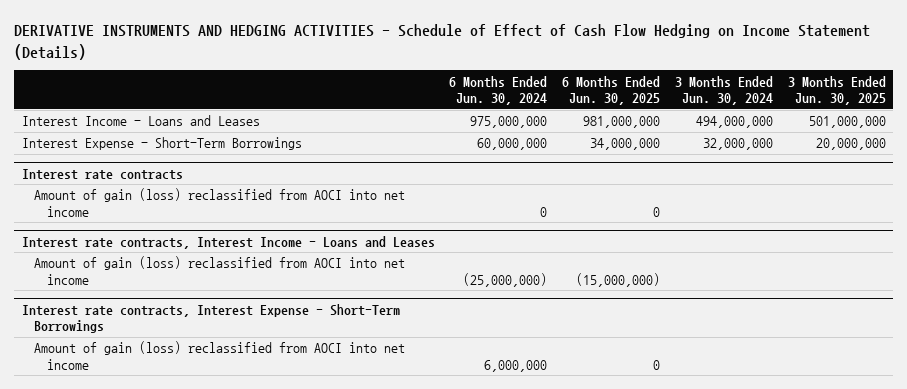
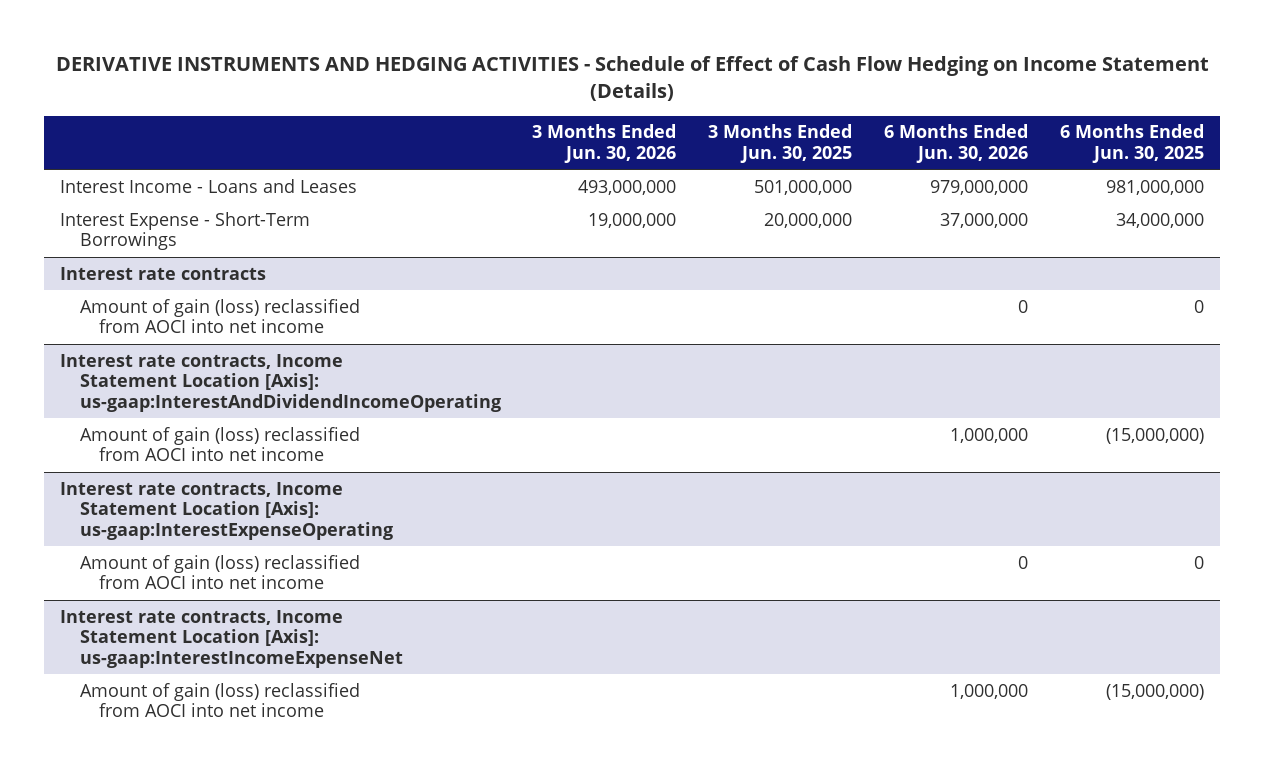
- | 6 Months Ended Jun. 30, 2024 | 6 Months Ended Jun. 30, 2025 | 3 Months Ended Jun. 30, 2024 | 3 Months Ended Jun. 30, 2025
+ | 3 Months Ended Jun. 30, 2026 | 3 Months Ended Jun. 30, 2025 | 6 Months Ended Jun. 30, 2026 | 6 Months Ended Jun. 30, 2025
- Interest rate contracts, Interest Income - Loans and Leases
+ Interest rate contracts, Income Statement Location [Axis]: us-gaap:InterestAndDividendIncomeOperating
- Interest rate contracts, Interest Expense - Short-Term Borrowings
+ Interest rate contracts, Income Statement Location [Axis]: us-gaap:InterestExpenseOperating
+ Interest rate contracts, Income Statement Location [Axis]: us-gaap:InterestIncomeExpenseNet
+ Amount of gain (loss) reclassified from AOCI into net income | | | 1,000,000 | (15,000,000)

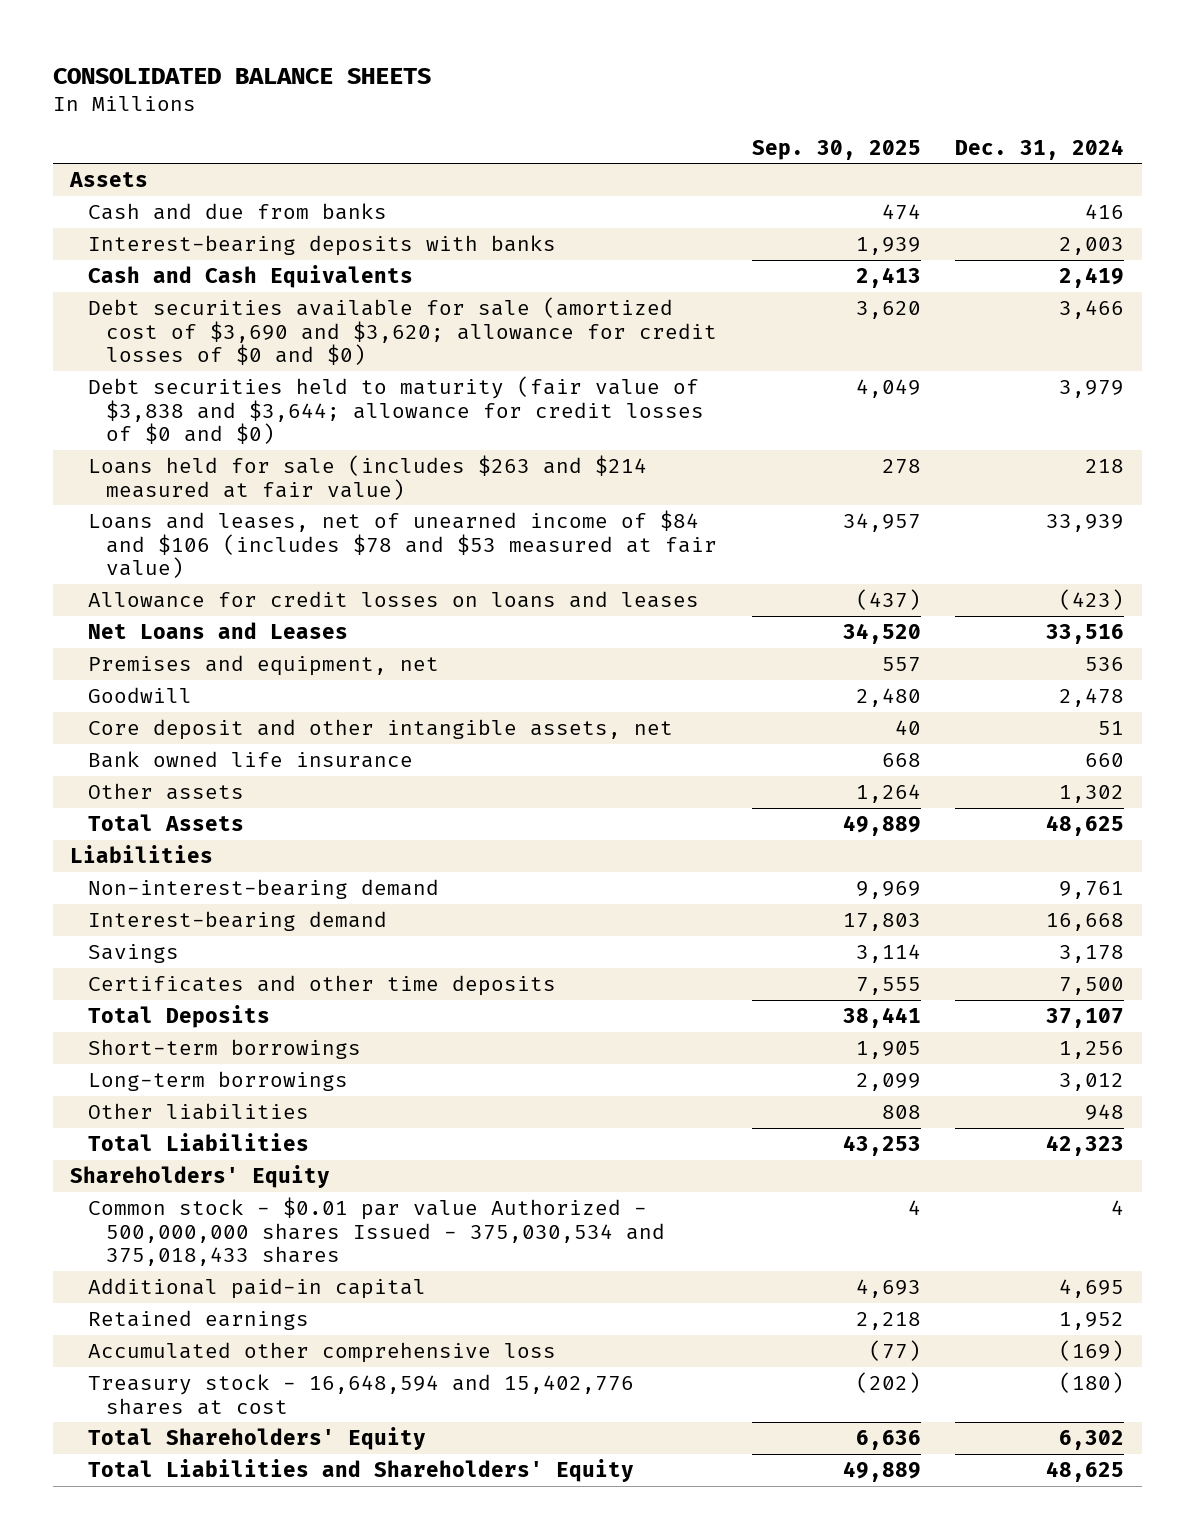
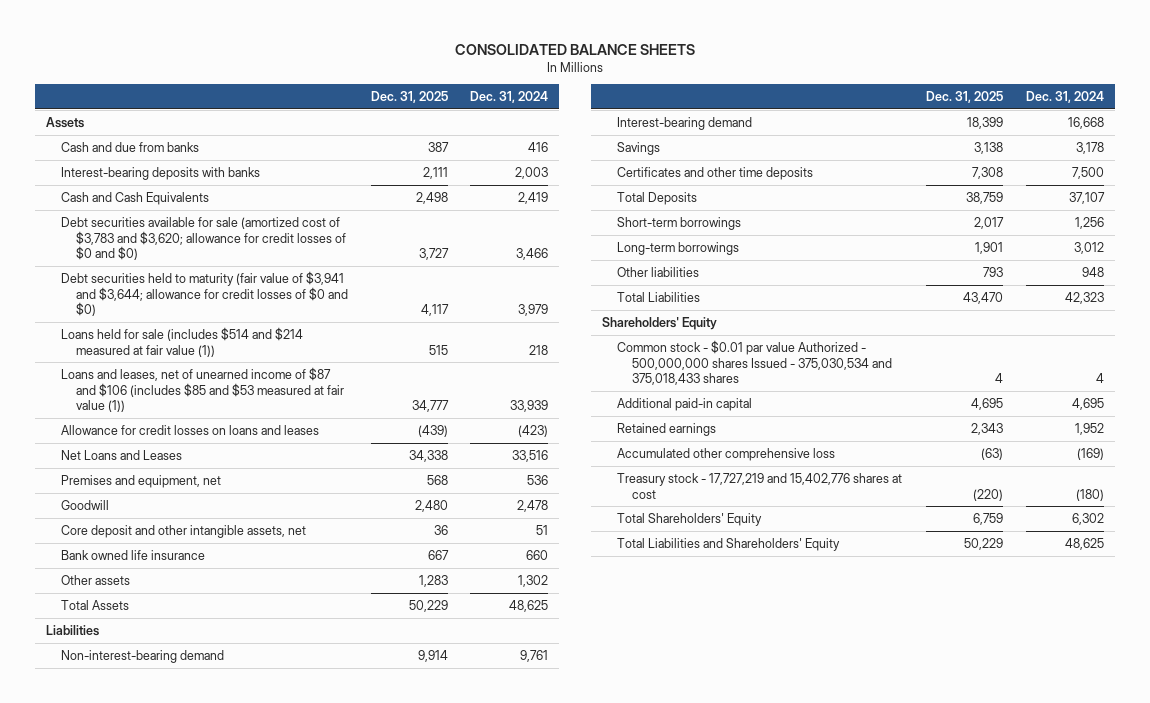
- | Sep. 30, 2025 | Dec. 31, 2024
+ | Dec. 31, 2025 | Dec. 31, 2024
- Debt securities available for sale (amortized cost of $3,690 and $3,620; allowance for credit losses of $0 and $0) | 3,620 | 3,466
- Debt securities held to maturity (fair value of $3,838 and $3,644; allowance for credit losses of $0 and $0) | 4,049 | 3,979
- Loans held for sale (includes $263 and $214 measured at fair value) | 278 | 218
- Loans and leases, net of unearned income of $84 and $106 (includes $78 and $53 measured at fair value) | 34,957 | 33,939
+ Debt securities available for sale (amortized cost of $3,783 and $3,620; allowance for credit losses of $0 and $0) | 3,727 | 3,466
+ Debt securities held to maturity (fair value of $3,941 and $3,644; allowance for credit losses of $0 and $0) | 4,117 | 3,979
+ Loans held for sale (includes $514 and $214 measured at fair value (1)) | 515 | 218
+ Loans and leases, net of unearned income of $87 and $106 (includes $85 and $53 measured at fair value (1)) | 34,777 | 33,939
- Treasury stock - 16,648,594 and 15,402,776 shares at cost | (202) | (180)
+ Treasury stock - 17,727,219 and 15,402,776 shares at cost | (220) | (180)

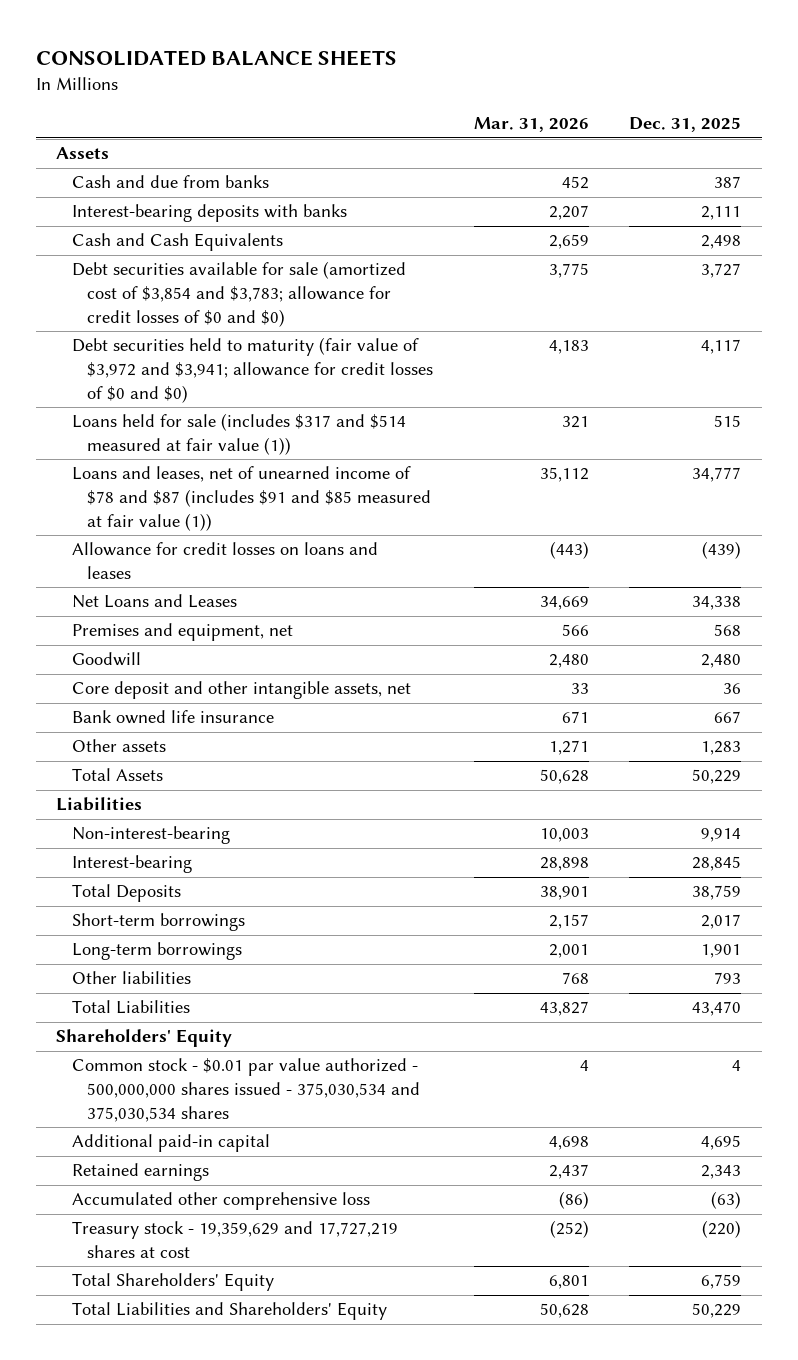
- | Dec. 31, 2025 | Dec. 31, 2024
+ | Mar. 31, 2026 | Dec. 31, 2025
- Debt securities available for sale (amortized cost of $3,783 and $3,620; allowance for credit losses of $0 and $0) | 3,727 | 3,466
- Debt securities held to maturity (fair value of $3,941 and $3,644; allowance for credit losses of $0 and $0) | 4,117 | 3,979
- Loans held for sale (includes $514 and $214 measured at fair value (1)) | 515 | 218
- Loans and leases, net of unearned income of $87 and $106 (includes $85 and $53 measured at fair value (1)) | 34,777 | 33,939
+ Debt securities available for sale (amortized cost of $3,854 and $3,783; allowance for credit losses of $0 and $0) | 3,775 | 3,727
+ Debt securities held to maturity (fair value of $3,972 and $3,941; allowance for credit losses of $0 and $0) | 4,183 | 4,117
+ Loans held for sale (includes $317 and $514 measured at fair value (1)) | 321 | 515
+ Loans and leases, net of unearned income of $78 and $87 (includes $91 and $85 measured at fair value (1)) | 35,112 | 34,777
- Non-interest-bearing demand | 9,914 | 9,761
- Interest-bearing demand | 18,399 | 16,668
- Savings | 3,138 | 3,178
- Certificates and other time deposits | 7,308 | 7,500
+ Non-interest-bearing | 10,003 | 9,914
+ Interest-bearing | 28,898 | 28,845
- Common stock - $0.01 par value Authorized - 500,000,000 shares Issued - 375,030,534 and 375,018,433 shares | 4 | 4
+ Common stock - $0.01 par value authorized - 500,000,000 shares issued - 375,030,534 and 375,030,534 shares | 4 | 4
- Treasury stock - 17,727,219 and 15,402,776 shares at cost | (220) | (180)
+ Treasury stock - 19,359,629 and 17,727,219 shares at cost | (252) | (220)

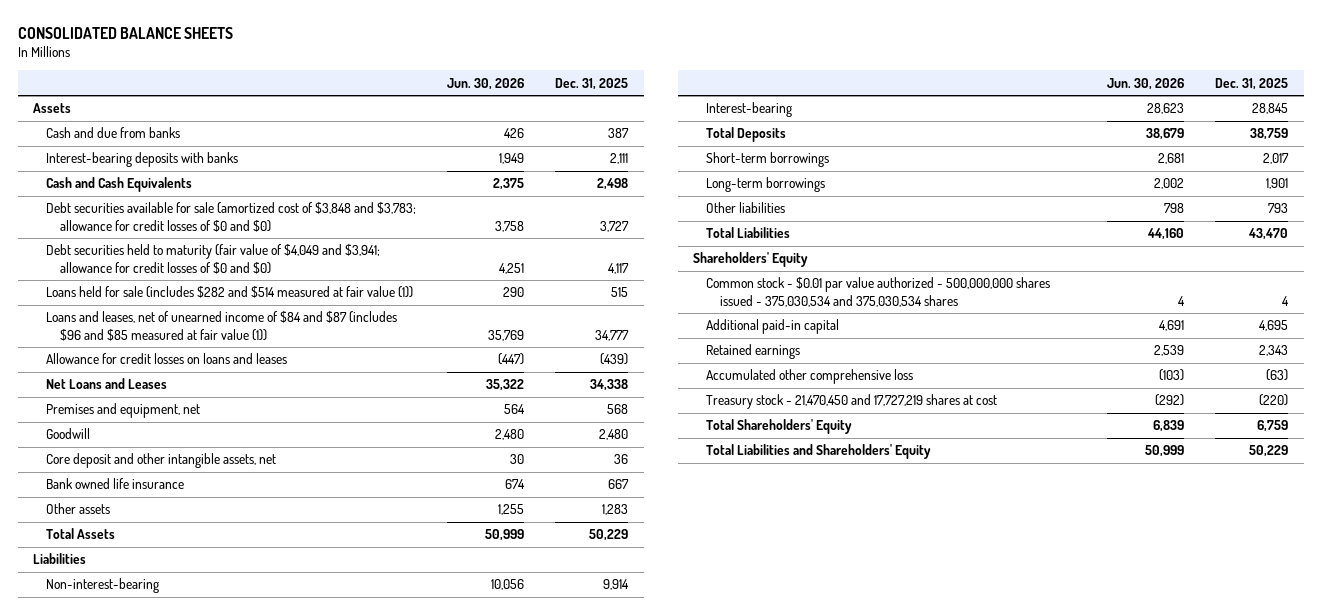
- | Mar. 31, 2026 | Dec. 31, 2025
+ | Jun. 30, 2026 | Dec. 31, 2025
- Debt securities available for sale (amortized cost of $3,854 and $3,783; allowance for credit losses of $0 and $0) | 3,775 | 3,727
- Debt securities held to maturity (fair value of $3,972 and $3,941; allowance for credit losses of $0 and $0) | 4,183 | 4,117
- Loans held for sale (includes $317 and $514 measured at fair value (1)) | 321 | 515
- Loans and leases, net of unearned income of $78 and $87 (includes $91 and $85 measured at fair value (1)) | 35,112 | 34,777
+ Debt securities available for sale (amortized cost of $3,848 and $3,783; allowance for credit losses of $0 and $0) | 3,758 | 3,727
+ Debt securities held to maturity (fair value of $4,049 and $3,941; allowance for credit losses of $0 and $0) | 4,251 | 4,117
+ Loans held for sale (includes $282 and $514 measured at fair value (1)) | 290 | 515
+ Loans and leases, net of unearned income of $84 and $87 (includes $96 and $85 measured at fair value (1)) | 35,769 | 34,777
- Treasury stock - 19,359,629 and 17,727,219 shares at cost | (252) | (220)
+ Treasury stock - 21,470,450 and 17,727,219 shares at cost | (292) | (220)

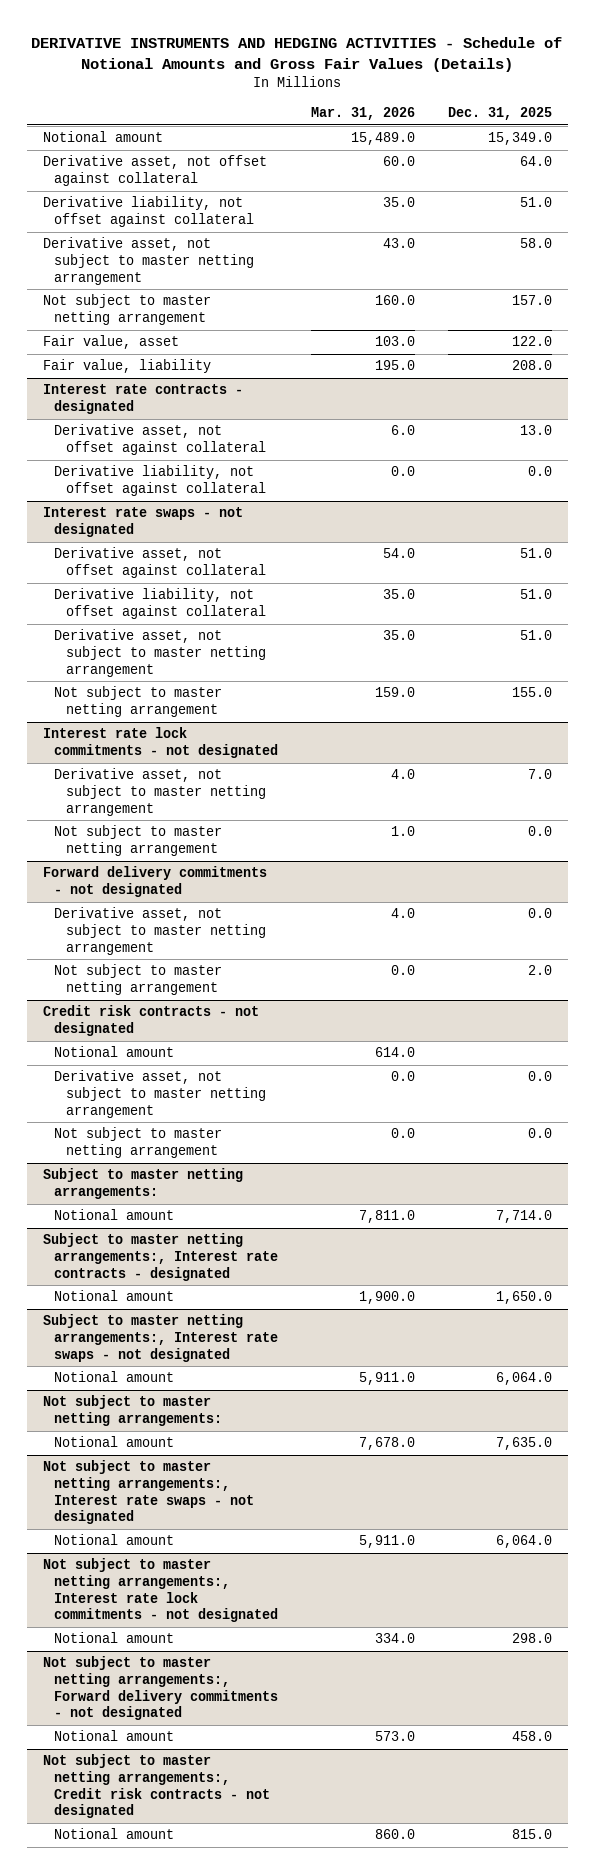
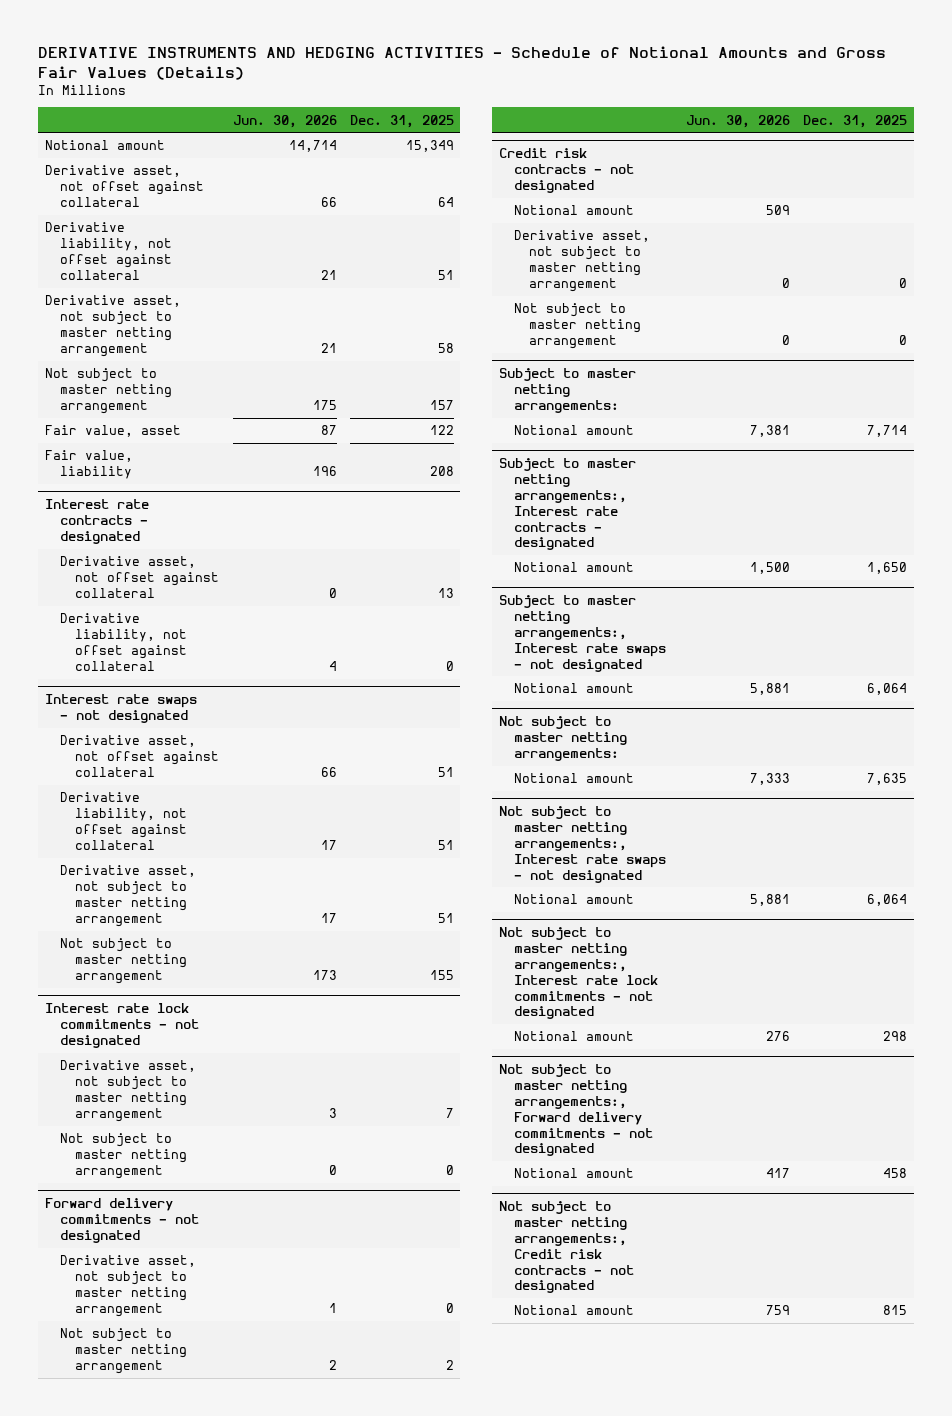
- | Mar. 31, 2026 | Dec. 31, 2025
+ | Jun. 30, 2026 | Dec. 31, 2025
- Notional amount | 15,489.0 | 15,349.0
- Derivative asset, not offset against collateral | 60.0 | 64.0
- Derivative liability, not offset against collateral | 35.0 | 51.0
- Derivative asset, not subject to master netting arrangement | 43.0 | 58.0
- Not subject to master netting arrangement | 160.0 | 157.0
- Fair value, asset | 103.0 | 122.0
- Fair value, liability | 195.0 | 208.0
+ Notional amount | 14,714 | 15,349
+ Derivative asset, not offset against collateral | 66 | 64
+ Derivative liability, not offset against collateral | 21 | 51
+ Derivative asset, not subject to master netting arrangement | 21 | 58
+ Not subject to master netting arrangement | 175 | 157
+ Fair value, asset | 87 | 122
+ Fair value, liability | 196 | 208
@ Interest rate contracts - designated
- Derivative asset, not offset against collateral | 6.0 | 13.0
- Derivative liability, not offset against collateral | 0.0 | 0.0
+ Derivative asset, not offset against collateral | 0 | 13
+ Derivative liability, not offset against collateral | 4 | 0
@ Interest rate swaps - not designated
- Derivative asset, not offset against collateral | 54.0 | 51.0
- Derivative liability, not offset against collateral | 35.0 | 51.0
- Derivative asset, not subject to master netting arrangement | 35.0 | 51.0
- Not subject to master netting arrangement | 159.0 | 155.0
+ Derivative asset, not offset against collateral | 66 | 51
+ Derivative liability, not offset against collateral | 17 | 51
+ Derivative asset, not subject to master netting arrangement | 17 | 51
+ Not subject to master netting arrangement | 173 | 155
@ Interest rate lock commitments - not designated
- Derivative asset, not subject to master netting arrangement | 4.0 | 7.0
- Not subject to master netting arrangement | 1.0 | 0.0
+ Derivative asset, not subject to master netting arrangement | 3 | 7
+ Not subject to master netting arrangement | 0 | 0
@ Forward delivery commitments - not designated
- Derivative asset, not subject to master netting arrangement | 4.0 | 0.0
- Not subject to master netting arrangement | 0.0 | 2.0
+ Derivative asset, not subject to master netting arrangement | 1 | 0
+ Not subject to master netting arrangement | 2 | 2
@ Credit risk contracts - not designated
- Derivative asset, not subject to master netting arrangement | 0.0 | 0.0
- Not subject to master netting arrangement | 0.0 | 0.0
+ Derivative asset, not subject to master netting arrangement | 0 | 0
+ Not subject to master netting arrangement | 0 | 0
@ Subject to master netting arrangements:
- Notional amount | 7,811.0 | 7,714.0
+ Notional amount | 7,381 | 7,714
@ Subject to master netting arrangements:, Interest rate contracts - designated
- Notional amount | 1,900.0 | 1,650.0
+ Notional amount | 1,500 | 1,650
@ Subject to master netting arrangements:, Interest rate swaps - not designated
- Notional amount | 5,911.0 | 6,064.0
+ Notional amount | 5,881 | 6,064
@ Not subject to master netting arrangements:
- Notional amount | 7,678.0 | 7,635.0
+ Notional amount | 7,333 | 7,635
@ Not subject to master netting arrangements:, Interest rate swaps - not designated
- Notional amount | 5,911.0 | 6,064.0
+ Notional amount | 5,881 | 6,064
@ Not subject to master netting arrangements:, Interest rate lock commitments - not designated
- Notional amount | 334.0 | 298.0
+ Notional amount | 276 | 298
@ Not subject to master netting arrangements:, Forward delivery commitments - not designated
- Notional amount | 573.0 | 458.0
+ Notional amount | 417 | 458
@ Not subject to master netting arrangements:, Credit risk contracts - not designated
- Notional amount | 860.0 | 815.0
+ Notional amount | 759 | 815

